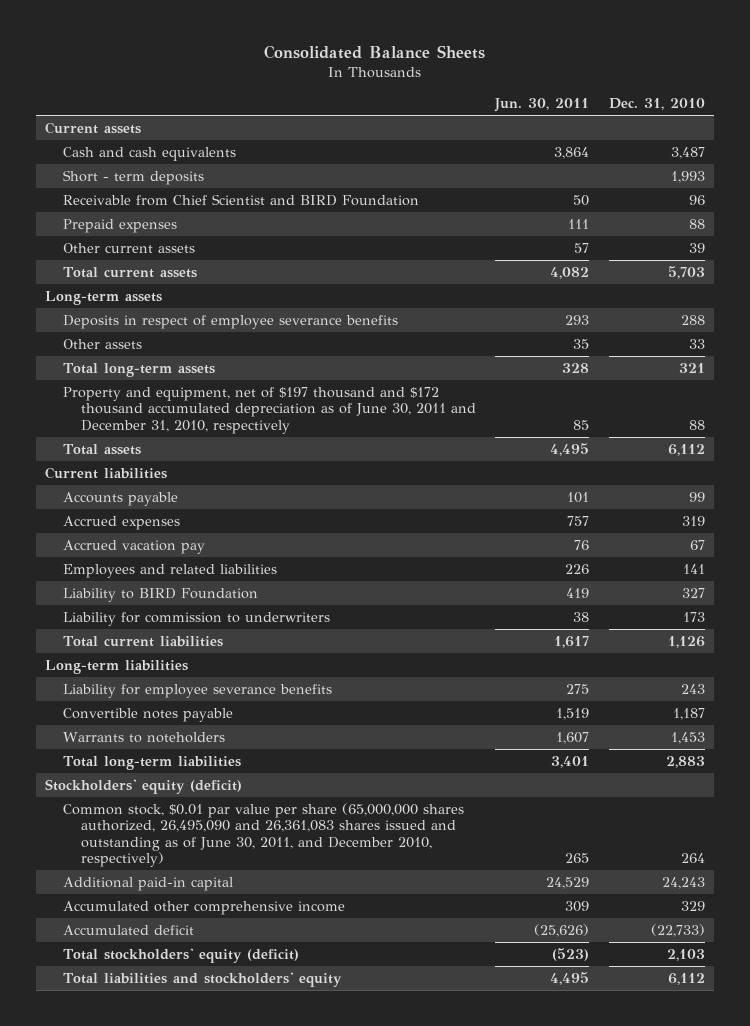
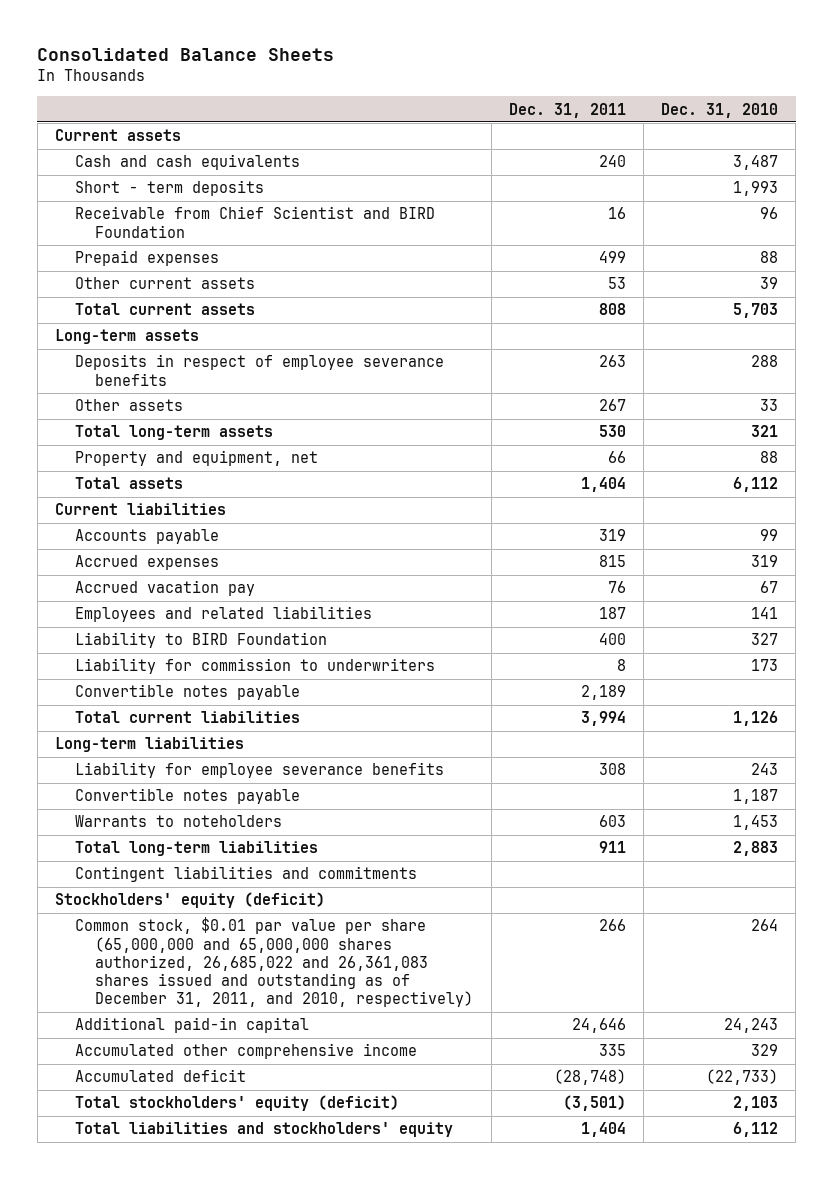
- | Jun. 30, 2011 | Dec. 31, 2010
+ | Dec. 31, 2011 | Dec. 31, 2010
- Property and equipment, net of $197 thousand and $172 thousand accumulated depreciation as of June 30, 2011 and December 31, 2010, respectively | 85 | 88
+ Property and equipment, net | 66 | 88
+ Convertible notes payable | 2,189 |
+ Contingent liabilities and commitments
- Common stock, $0.01 par value per share (65,000,000 shares authorized, 26,495,090 and 26,361,083 shares issued and outstanding as of June 30, 2011, and December 2010, respectively) | 265 | 264
+ Common stock, $0.01 par value per share (65,000,000 and 65,000,000 shares authorized, 26,685,022 and 26,361,083 shares issued and outstanding as of December 31, 2011, and 2010, respectively) | 266 | 264

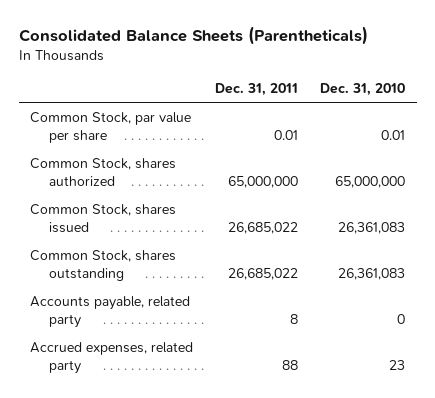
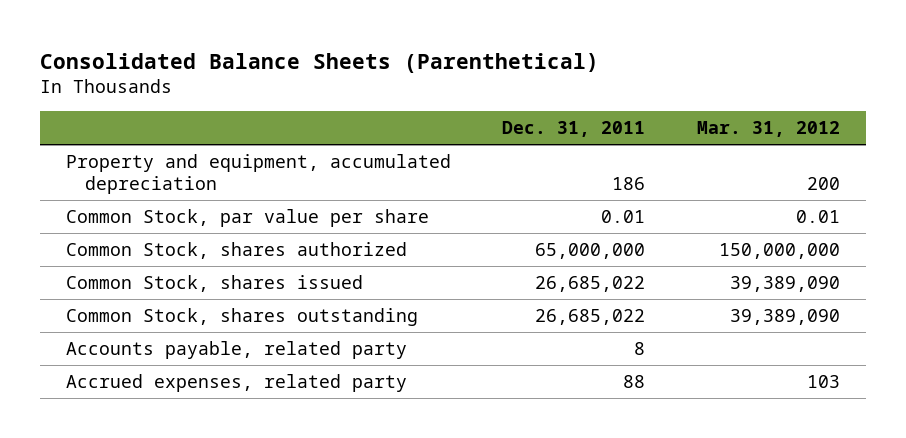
- Consolidated Balance Sheets (Parentheticals)
+ Consolidated Balance Sheets (Parenthetical)
- | Dec. 31, 2011 | Dec. 31, 2010
+ | Dec. 31, 2011 | Mar. 31, 2012
+ Property and equipment, accumulated depreciation | 186 | 200

